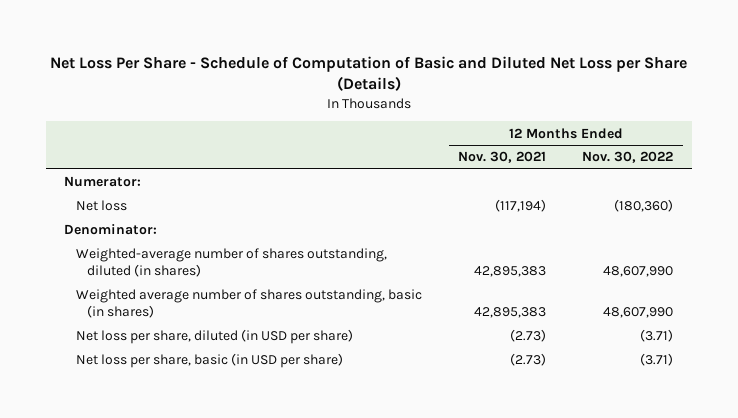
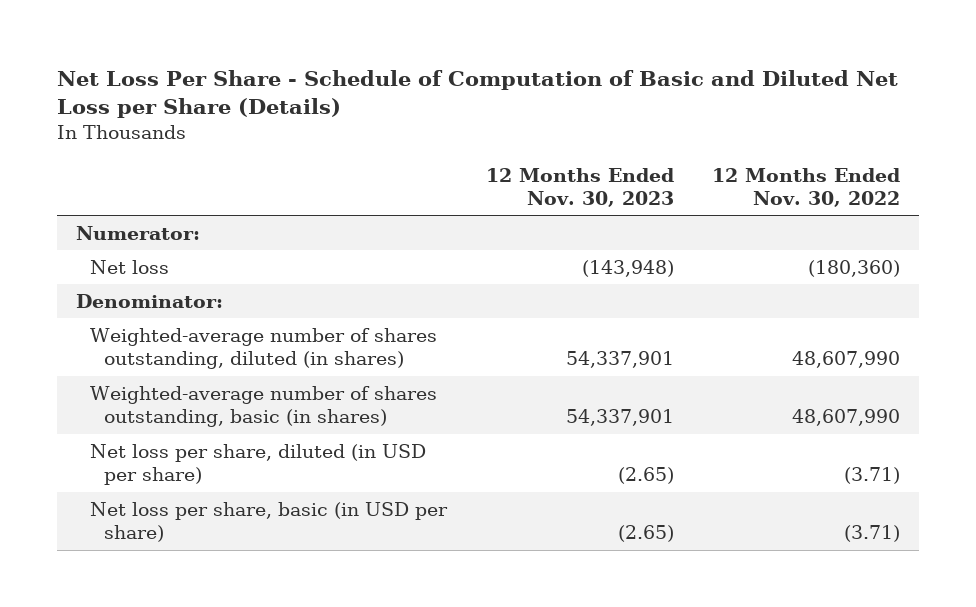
- | 12 Months Ended Nov. 30, 2021 | 12 Months Ended Nov. 30, 2022
+ | 12 Months Ended Nov. 30, 2023 | 12 Months Ended Nov. 30, 2022
- Weighted average number of shares outstanding, basic (in shares) | 42,895,383 | 48,607,990
+ Weighted-average number of shares outstanding, basic (in shares) | 54,337,901 | 48,607,990

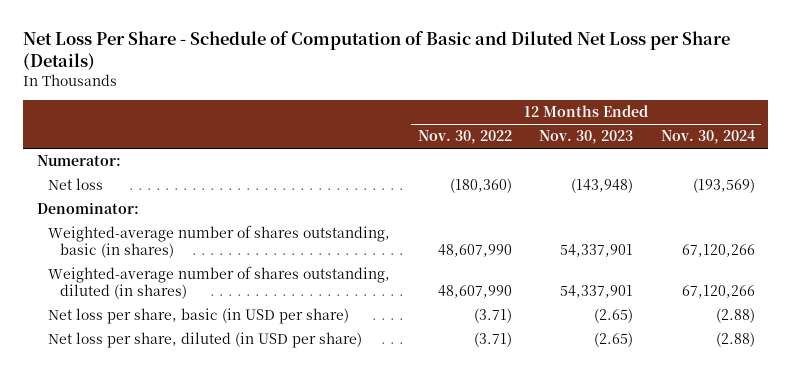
- | 12 Months Ended Nov. 30, 2023 | 12 Months Ended Nov. 30, 2022
+ | 12 Months Ended Nov. 30, 2022 | 12 Months Ended Nov. 30, 2023 | 12 Months Ended Nov. 30, 2024
moved down: Weighted-average number of shares outstanding, diluted (in shares) | 48,607,990 | 54,337,901 | 67,120,266
moved down: Net loss per share, diluted (in USD per share) | (3.71) | (2.65) | (2.88)

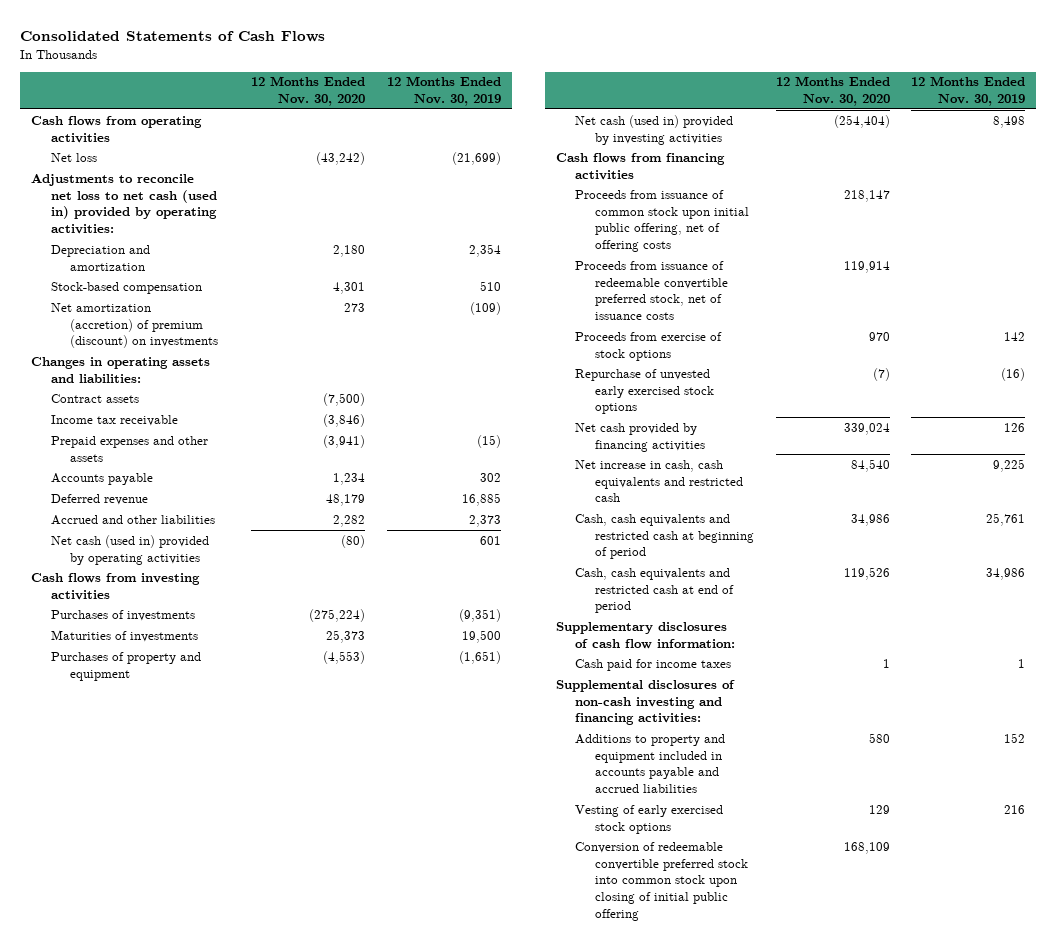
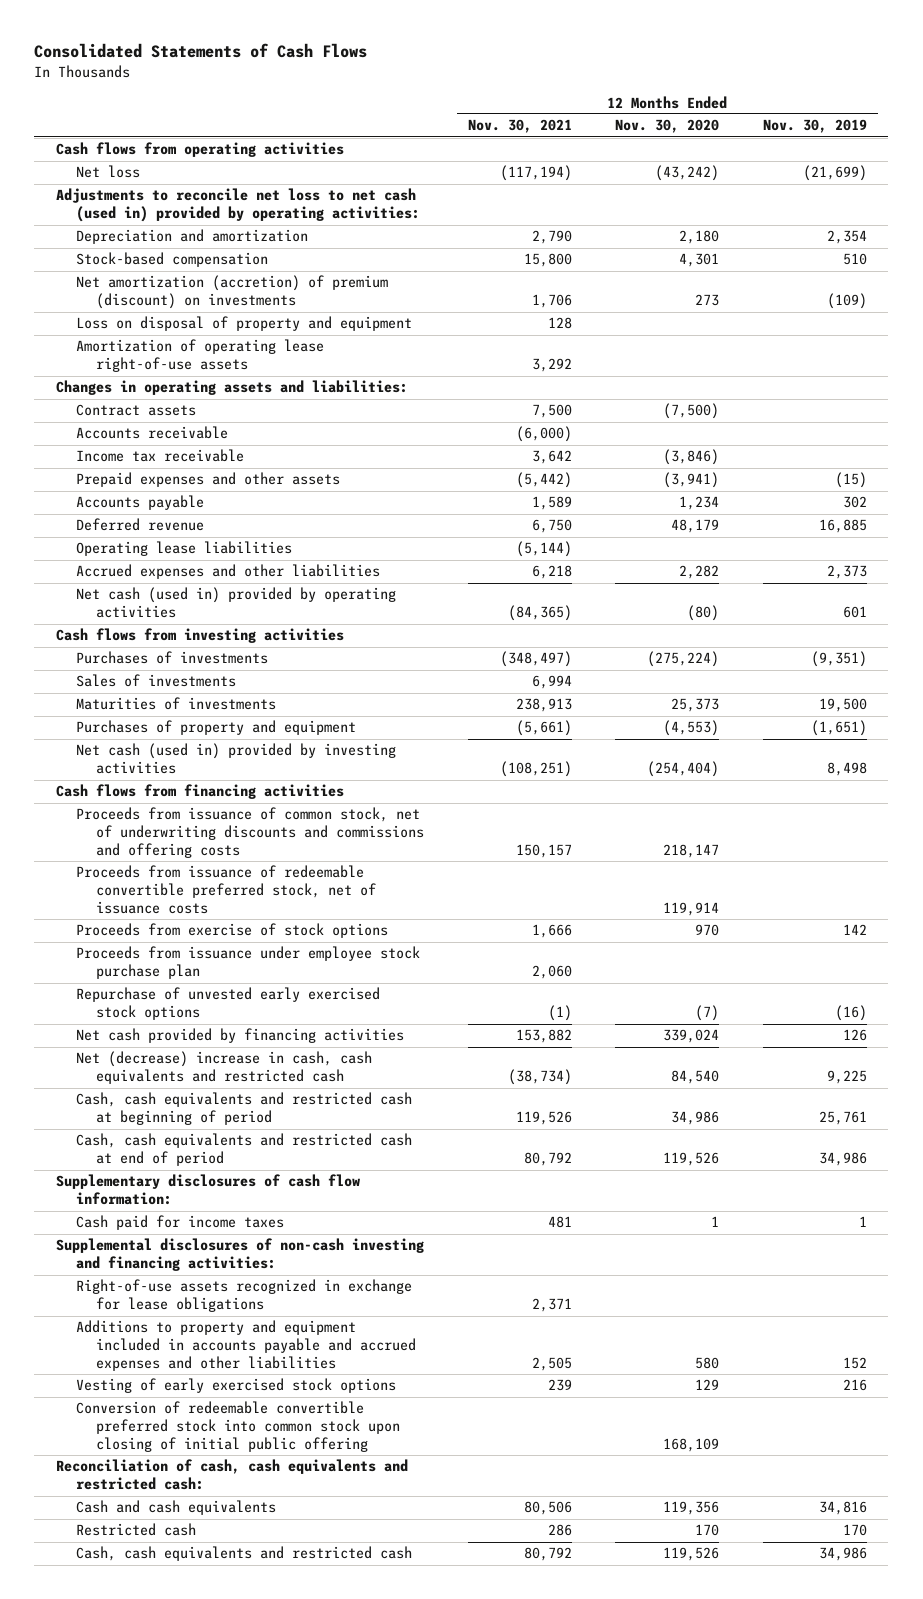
- | 12 Months Ended Nov. 30, 2020 | 12 Months Ended Nov. 30, 2019
+ | 12 Months Ended Nov. 30, 2021 | 12 Months Ended Nov. 30, 2020 | 12 Months Ended Nov. 30, 2019
+ Loss on disposal of property and equipment | 128 | |
+ Amortization of operating lease right-of-use assets | 3,292 | |
+ Accounts receivable | (6,000) | |
- Accrued and other liabilities | 2,282 | 2,373
+ Operating lease liabilities | (5,144) | |
+ Accrued expenses and other liabilities | 6,218 | 2,282 | 2,373
+ Sales of investments | 6,994 | |
- Proceeds from issuance of common stock upon initial public offering, net of offering costs | 218,147 |
+ Proceeds from issuance of common stock, net of underwriting discounts and commissions and offering costs | 150,157 | 218,147 |
+ Proceeds from issuance under employee stock purchase plan | 2,060 | |
- Net increase in cash, cash equivalents and restricted cash | 84,540 | 9,225
+ Net (decrease) increase in cash, cash equivalents and restricted cash | (38,734) | 84,540 | 9,225
- Additions to property and equipment included in accounts payable and accrued liabilities | 580 | 152
+ Right-of-use assets recognized in exchange for lease obligations | 2,371 | |
+ Additions to property and equipment included in accounts payable and accrued expenses and other liabilities | 2,505 | 580 | 152
+ Reconciliation of cash, cash equivalents and restricted cash:
+ Cash and cash equivalents | 80,506 | 119,356 | 34,816
+ Restricted cash | 286 | 170 | 170
+ Cash, cash equivalents and restricted cash | 80,792 | 119,526 | 34,986

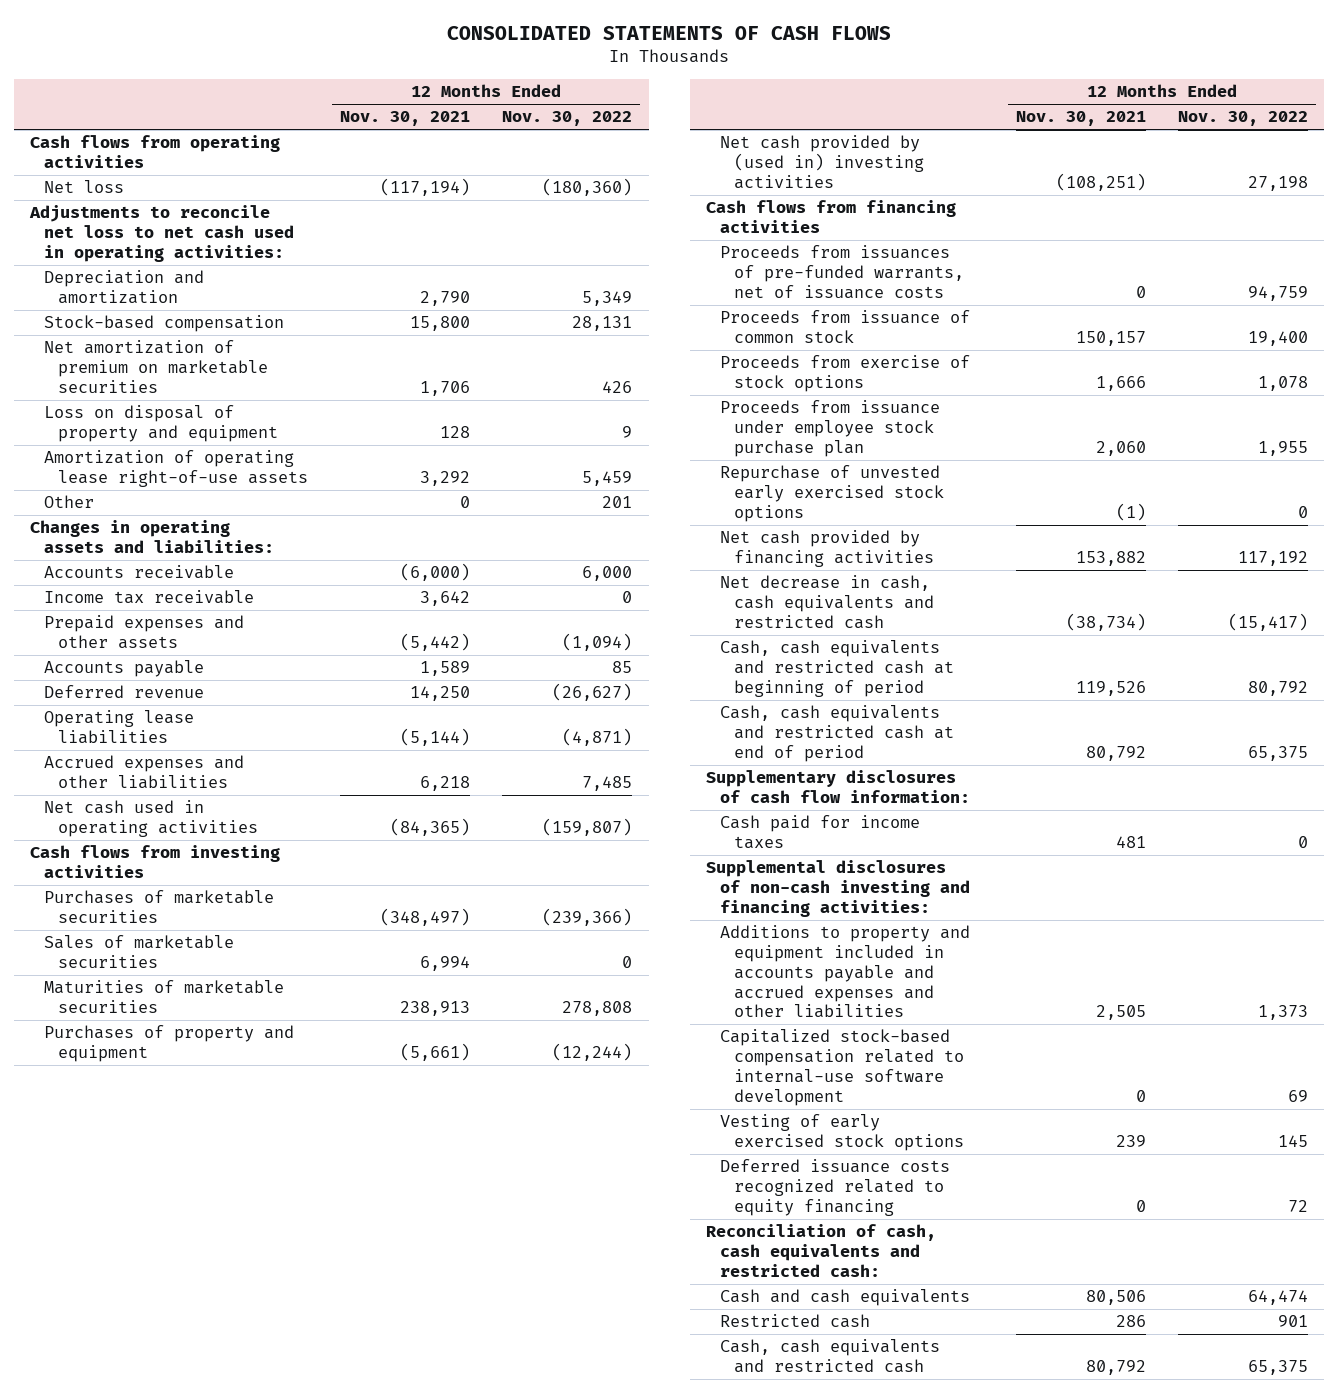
- Consolidated Statements of Cash Flows
+ CONSOLIDATED STATEMENTS OF CASH FLOWS
- | 12 Months Ended Nov. 30, 2021 | 12 Months Ended Nov. 30, 2020 | 12 Months Ended Nov. 30, 2019
+ | 12 Months Ended Nov. 30, 2021 | 12 Months Ended Nov. 30, 2022
- Adjustments to reconcile net loss to net cash (used in) provided by operating activities:
+ Adjustments to reconcile net loss to net cash used in operating activities:
- Net amortization (accretion) of premium (discount) on investments | 1,706 | 273 | (109)
+ Net amortization of premium on marketable securities | 1,706 | 426
+ Other | 0 | 201
- Contract assets | 7,500 | (7,500) |
- Deferred revenue | 6,750 | 48,179 | 16,885
+ Deferred revenue | 14,250 | (26,627)
- Net cash (used in) provided by operating activities | (84,365) | (80) | 601
+ Net cash used in operating activities | (84,365) | (159,807)
- Purchases of investments | (348,497) | (275,224) | (9,351)
- Sales of investments | 6,994 | |
- Maturities of investments | 238,913 | 25,373 | 19,500
+ Purchases of marketable securities | (348,497) | (239,366)
+ Sales of marketable securities | 6,994 | 0
+ Maturities of marketable securities | 238,913 | 278,808
- Net cash (used in) provided by investing activities | (108,251) | (254,404) | 8,498
+ Net cash provided by (used in) investing activities | (108,251) | 27,198
- Proceeds from issuance of common stock, net of underwriting discounts and commissions and offering costs | 150,157 | 218,147 |
- Proceeds from issuance of redeemable convertible preferred stock, net of issuance costs | | 119,914 |
+ Proceeds from issuances of pre-funded warrants, net of issuance costs | 0 | 94,759
+ Proceeds from issuance of common stock | 150,157 | 19,400
- Net (decrease) increase in cash, cash equivalents and restricted cash | (38,734) | 84,540 | 9,225
+ Net decrease in cash, cash equivalents and restricted cash | (38,734) | (15,417)
- Right-of-use assets recognized in exchange for lease obligations | 2,371 | |
+ Capitalized stock-based compensation related to internal-use software development | 0 | 69
- Conversion of redeemable convertible preferred stock into common stock upon closing of initial public offering | | 168,109 |
+ Deferred issuance costs recognized related to equity financing | 0 | 72

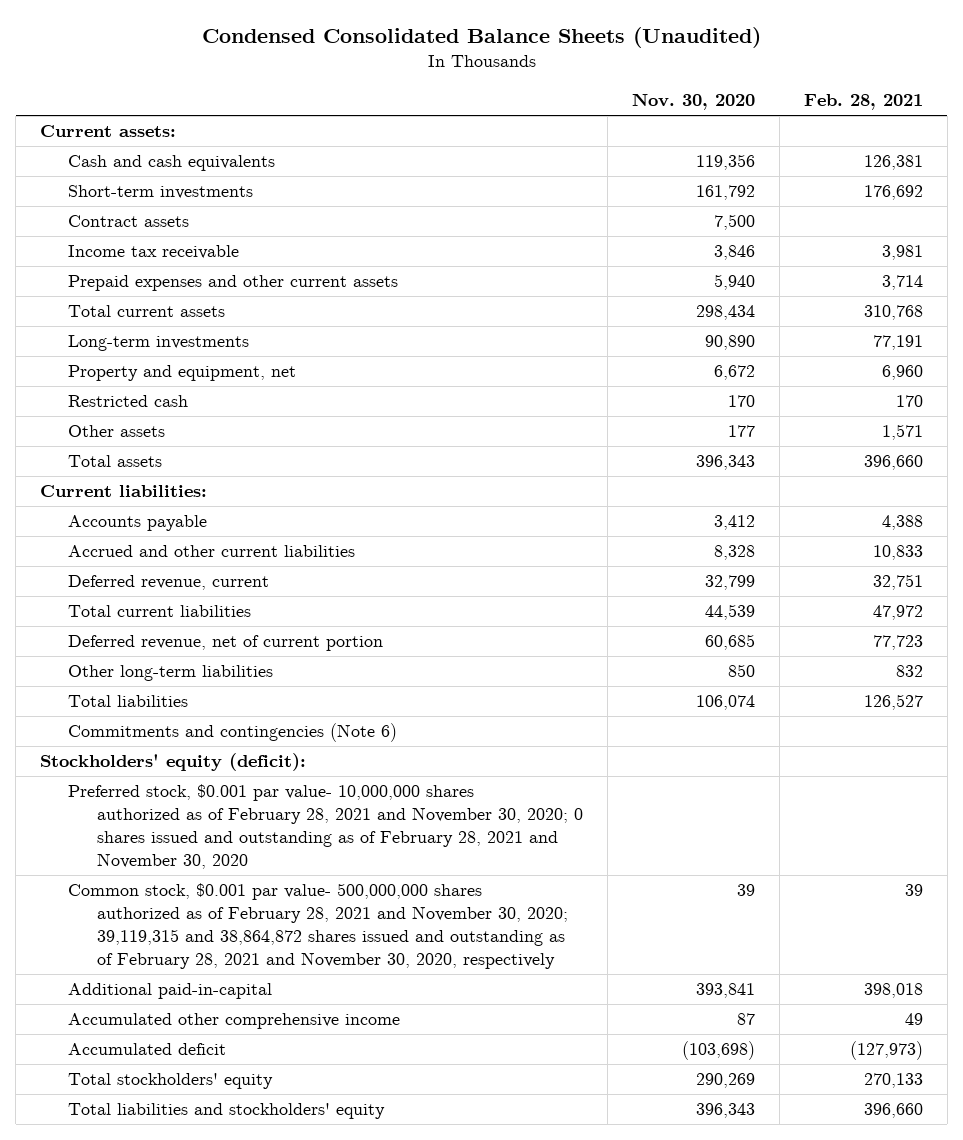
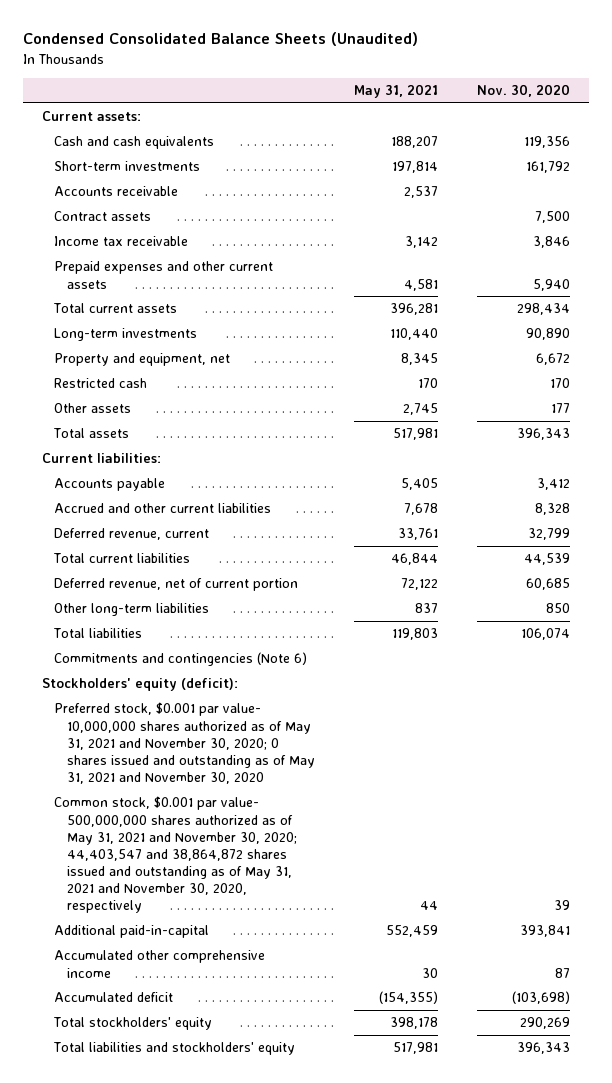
- | Nov. 30, 2020 | Feb. 28, 2021
+ | May 31, 2021 | Nov. 30, 2020
+ Accounts receivable | 2,537 |
- Preferred stock, $0.001 par value- 10,000,000 shares authorized as of February 28, 2021 and November 30, 2020; 0 shares issued and outstanding as of February 28, 2021 and November 30, 2020
- Common stock, $0.001 par value- 500,000,000 shares authorized as of February 28, 2021 and November 30, 2020; 39,119,315 and 38,864,872 shares issued and outstanding as of February 28, 2021 and November 30, 2020, respectively | 39 | 39
+ Preferred stock, $0.001 par value- 10,000,000 shares authorized as of May 31, 2021 and November 30, 2020; 0 shares issued and outstanding as of May 31, 2021 and November 30, 2020
+ Common stock, $0.001 par value- 500,000,000 shares authorized as of May 31, 2021 and November 30, 2020; 44,403,547 and 38,864,872 shares issued and outstanding as of May 31, 2021 and November 30, 2020, respectively | 44 | 39

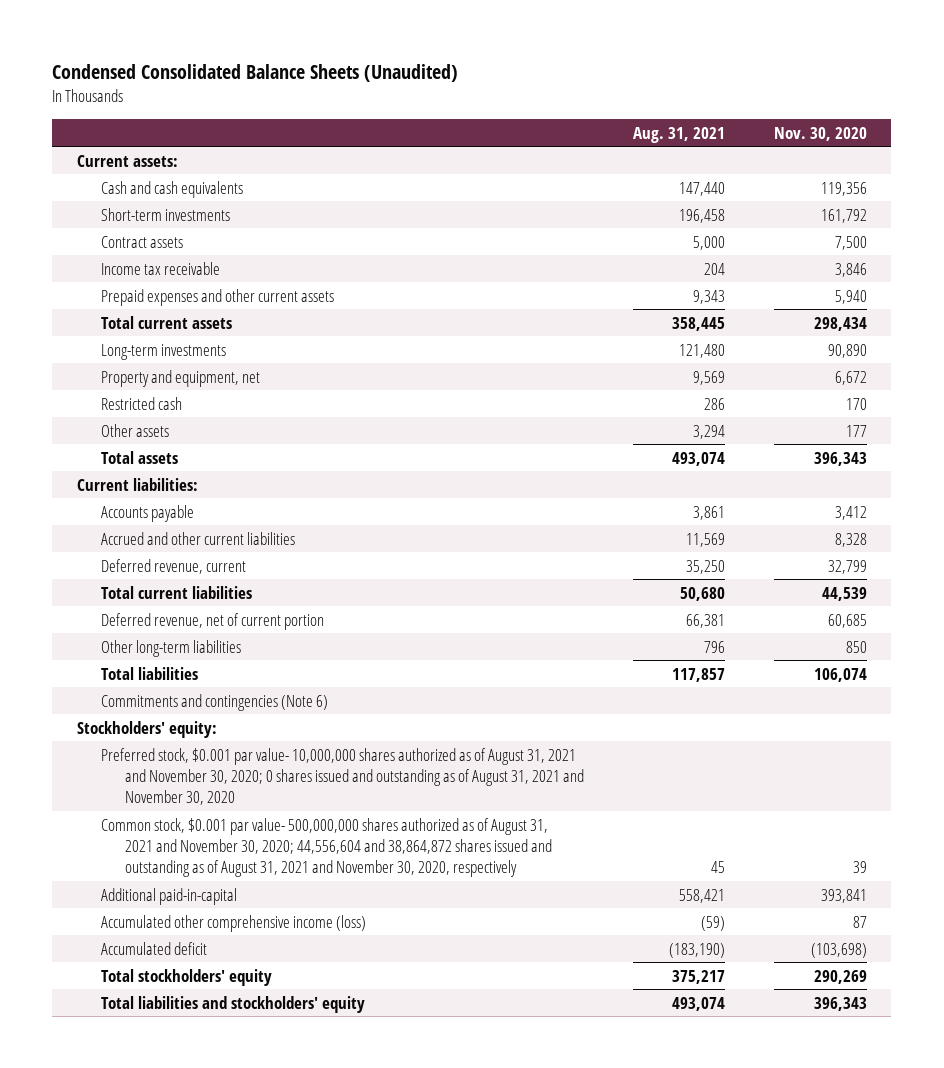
- | May 31, 2021 | Nov. 30, 2020
+ | Aug. 31, 2021 | Nov. 30, 2020
- Accounts receivable | 2,537 |
- Stockholders' equity (deficit):
- Preferred stock, $0.001 par value- 10,000,000 shares authorized as of May 31, 2021 and November 30, 2020; 0 shares issued and outstanding as of May 31, 2021 and November 30, 2020
- Common stock, $0.001 par value- 500,000,000 shares authorized as of May 31, 2021 and November 30, 2020; 44,403,547 and 38,864,872 shares issued and outstanding as of May 31, 2021 and November 30, 2020, respectively | 44 | 39
+ Stockholders' equity:
+ Preferred stock, $0.001 par value- 10,000,000 shares authorized as of August 31, 2021 and November 30, 2020; 0 shares issued and outstanding as of August 31, 2021 and November 30, 2020
+ Common stock, $0.001 par value- 500,000,000 shares authorized as of August 31, 2021 and November 30, 2020; 44,556,604 and 38,864,872 shares issued and outstanding as of August 31, 2021 and November 30, 2020, respectively | 45 | 39
- Accumulated other comprehensive income | 30 | 87
+ Accumulated other comprehensive income (loss) | (59) | 87

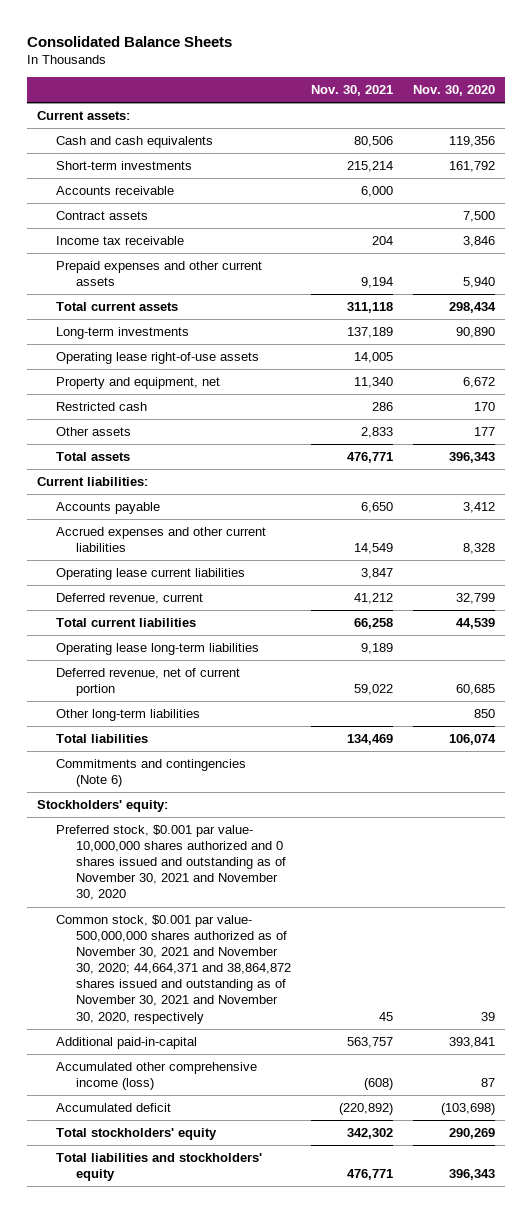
- Condensed Consolidated Balance Sheets (Unaudited)
+ Consolidated Balance Sheets
- | Aug. 31, 2021 | Nov. 30, 2020
+ | Nov. 30, 2021 | Nov. 30, 2020
+ Accounts receivable | 6,000 |
+ Operating lease right-of-use assets | 14,005 |
- Accrued and other current liabilities | 11,569 | 8,328
+ Accrued expenses and other current liabilities | 14,549 | 8,328
+ Operating lease current liabilities | 3,847 |
+ Operating lease long-term liabilities | 9,189 |
- Preferred stock, $0.001 par value- 10,000,000 shares authorized as of August 31, 2021 and November 30, 2020; 0 shares issued and outstanding as of August 31, 2021 and November 30, 2020
- Common stock, $0.001 par value- 500,000,000 shares authorized as of August 31, 2021 and November 30, 2020; 44,556,604 and 38,864,872 shares issued and outstanding as of August 31, 2021 and November 30, 2020, respectively | 45 | 39
+ Preferred stock, $0.001 par value- 10,000,000 shares authorized and 0 shares issued and outstanding as of November 30, 2021 and November 30, 2020
+ Common stock, $0.001 par value- 500,000,000 shares authorized as of November 30, 2021 and November 30, 2020; 44,664,371 and 38,864,872 shares issued and outstanding as of November 30, 2021 and November 30, 2020, respectively | 45 | 39

